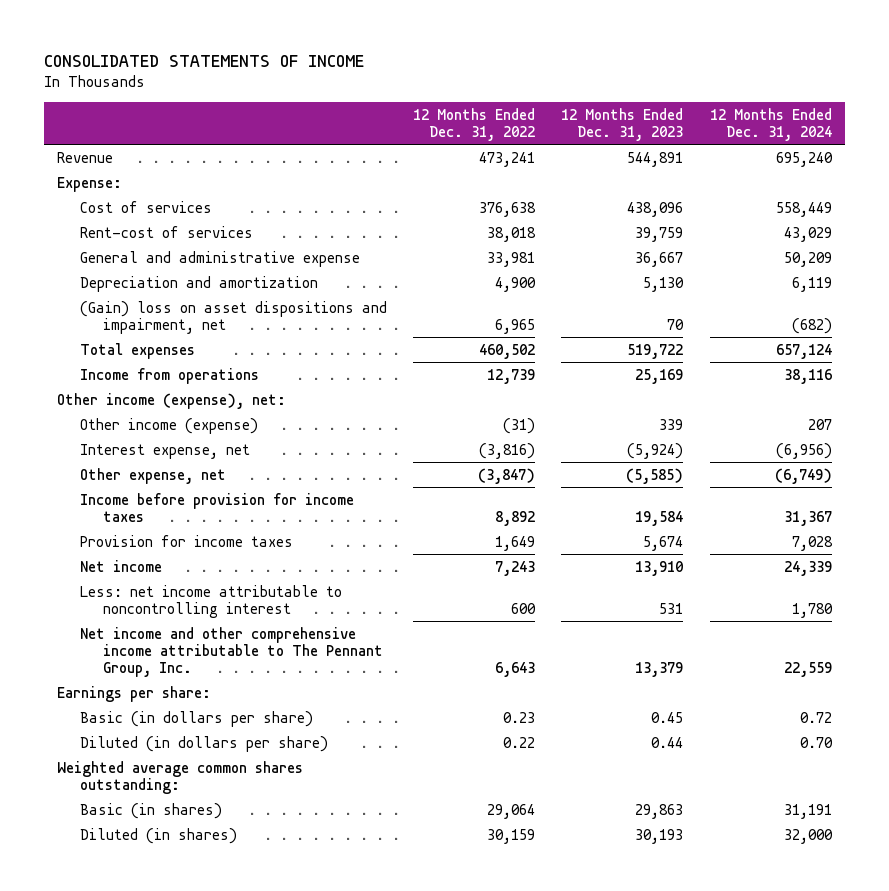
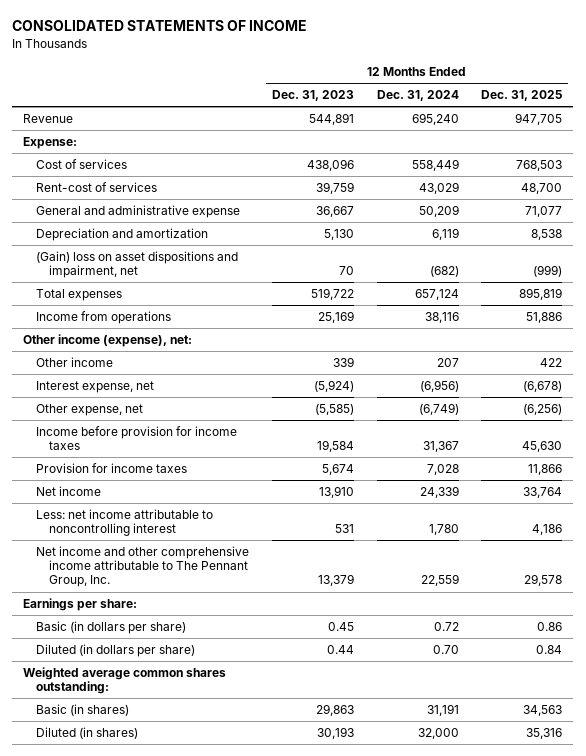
- | 12 Months Ended Dec. 31, 2022 | 12 Months Ended Dec. 31, 2023 | 12 Months Ended Dec. 31, 2024
+ | 12 Months Ended Dec. 31, 2023 | 12 Months Ended Dec. 31, 2024 | 12 Months Ended Dec. 31, 2025
- Other income (expense) | (31) | 339 | 207
+ Other income | 339 | 207 | 422

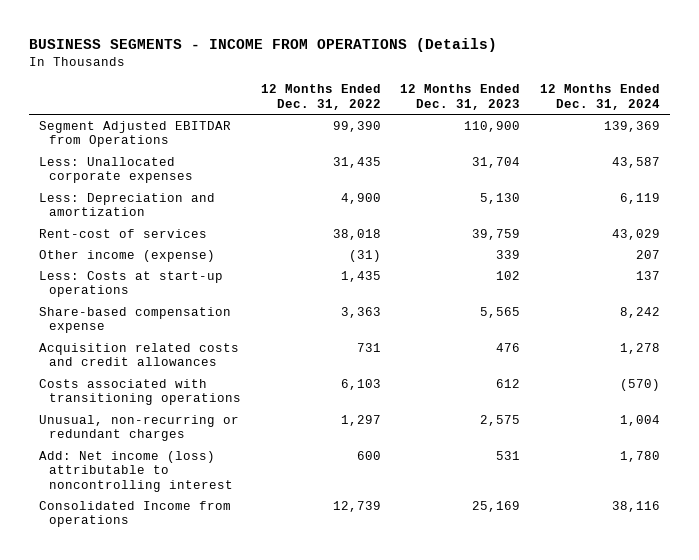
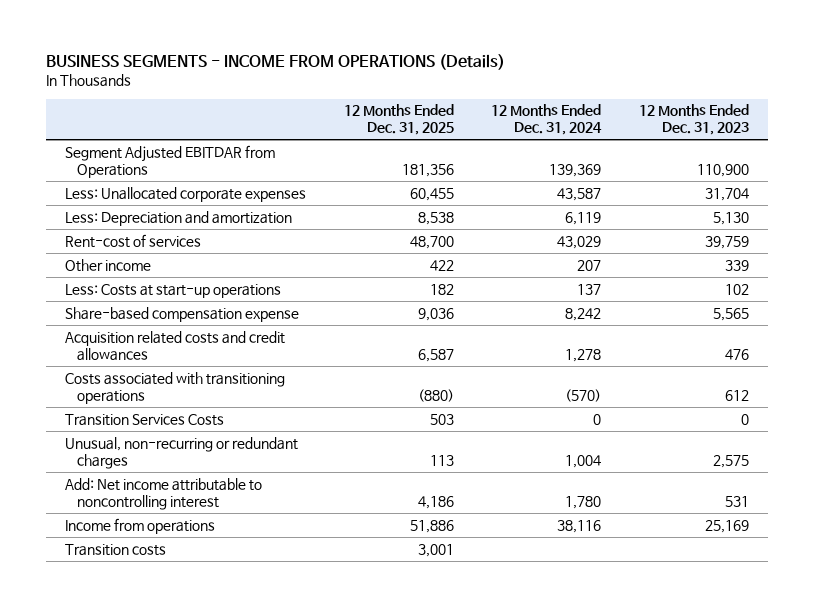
- | 12 Months Ended Dec. 31, 2022 | 12 Months Ended Dec. 31, 2023 | 12 Months Ended Dec. 31, 2024
+ | 12 Months Ended Dec. 31, 2025 | 12 Months Ended Dec. 31, 2024 | 12 Months Ended Dec. 31, 2023
- Other income (expense) | (31) | 339 | 207
+ Other income | 422 | 207 | 339
+ Transition Services Costs | 503 | 0 | 0
- Add: Net income (loss) attributable to noncontrolling interest | 600 | 531 | 1,780
- Consolidated Income from operations | 12,739 | 25,169 | 38,116
+ Add: Net income attributable to noncontrolling interest | 4,186 | 1,780 | 531
+ Income from operations | 51,886 | 38,116 | 25,169
+ Transition costs | 3,001 | |

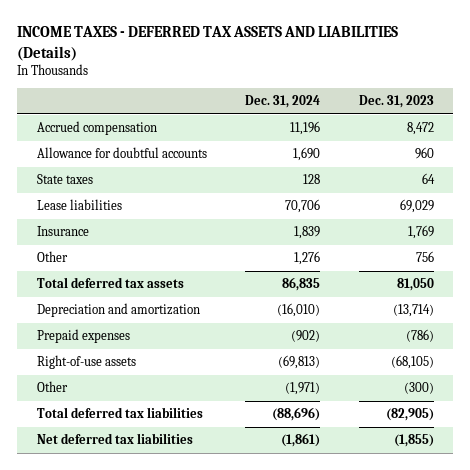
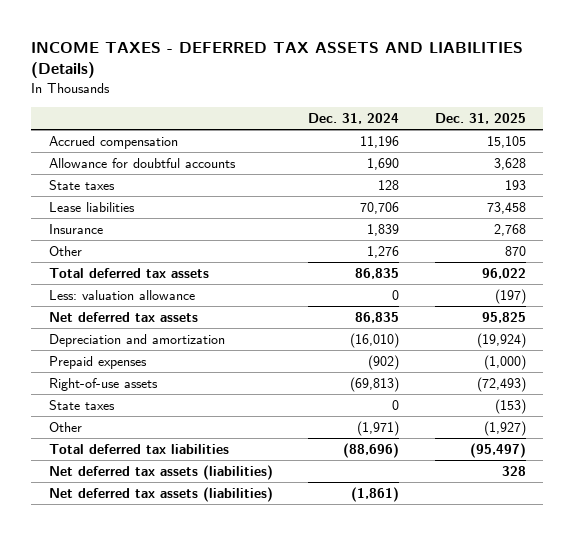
- | Dec. 31, 2024 | Dec. 31, 2023
+ | Dec. 31, 2024 | Dec. 31, 2025
+ Less: valuation allowance | 0 | (197)
+ Net deferred tax assets | 86,835 | 95,825
+ State taxes | 0 | (153)
- Net deferred tax liabilities | (1,861) | (1,855)
+ Net deferred tax assets (liabilities) | | 328
+ Net deferred tax assets (liabilities) | (1,861) |

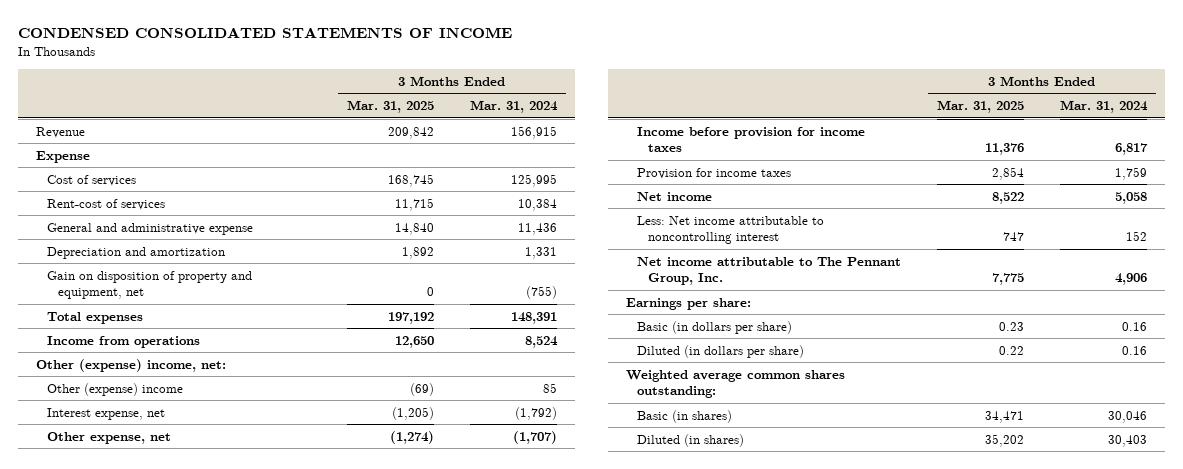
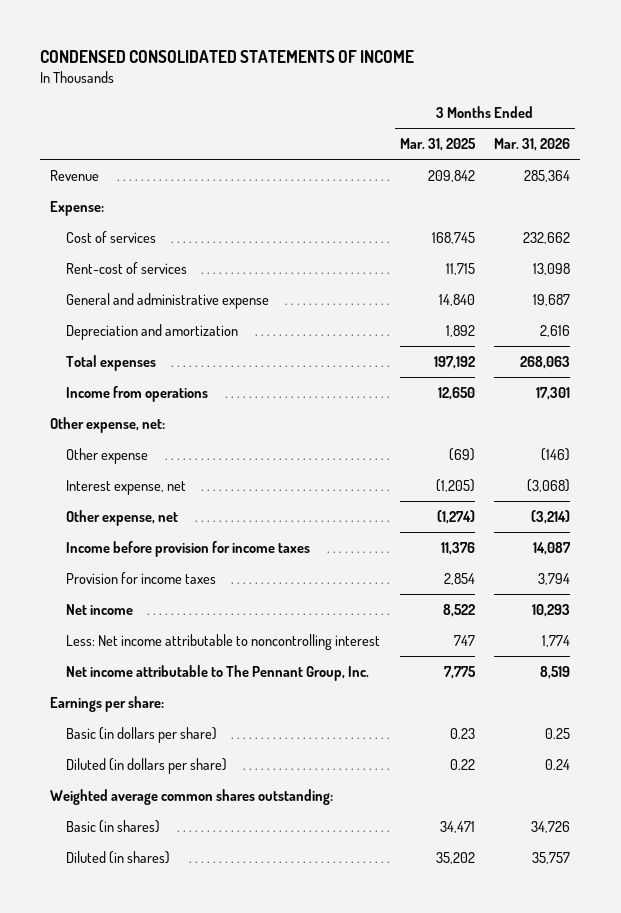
- | 3 Months Ended Mar. 31, 2025 | 3 Months Ended Mar. 31, 2024
+ | 3 Months Ended Mar. 31, 2025 | 3 Months Ended Mar. 31, 2026
- Expense
+ Expense:
- Gain on disposition of property and equipment, net | 0 | (755)
- Other (expense) income, net:
- Other (expense) income | (69) | 85
+ Other expense, net:
+ Other expense | (69) | (146)

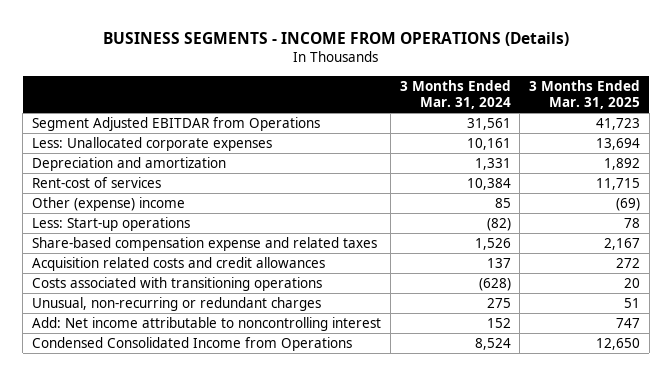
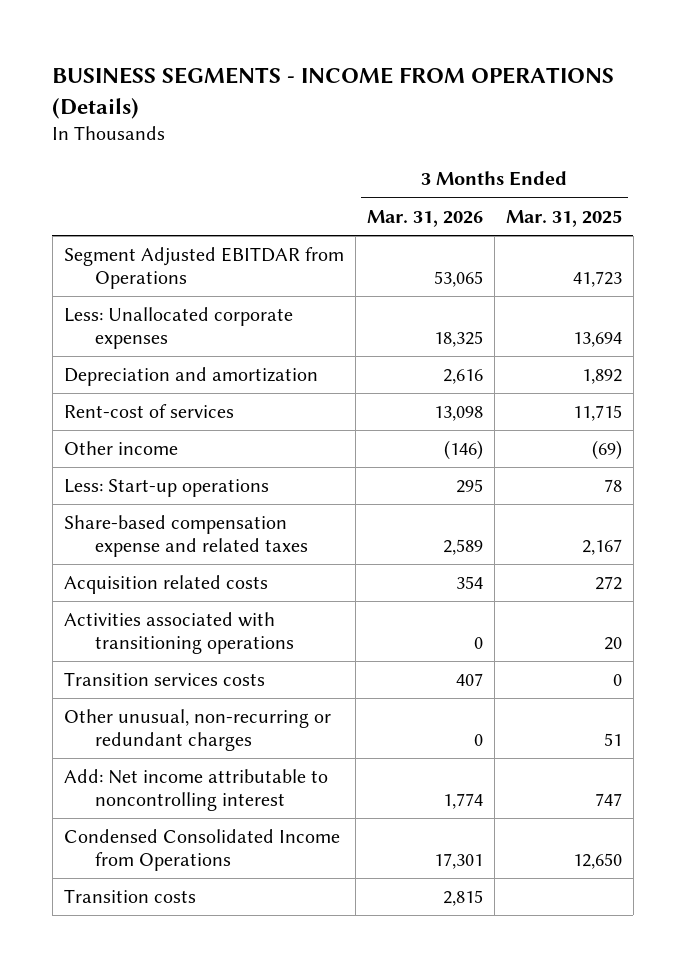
- | 3 Months Ended Mar. 31, 2024 | 3 Months Ended Mar. 31, 2025
+ | 3 Months Ended Mar. 31, 2026 | 3 Months Ended Mar. 31, 2025
- Other (expense) income | 85 | (69)
+ Other income | (146) | (69)
- Acquisition related costs and credit allowances | 137 | 272
- Costs associated with transitioning operations | (628) | 20
- Unusual, non-recurring or redundant charges | 275 | 51
+ Acquisition related costs | 354 | 272
+ Activities associated with transitioning operations | 0 | 20
+ Transition services costs | 407 | 0
+ Other unusual, non-recurring or redundant charges | 0 | 51
+ Transition costs | 2,815 |

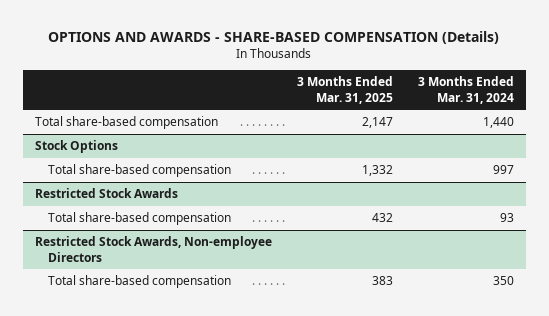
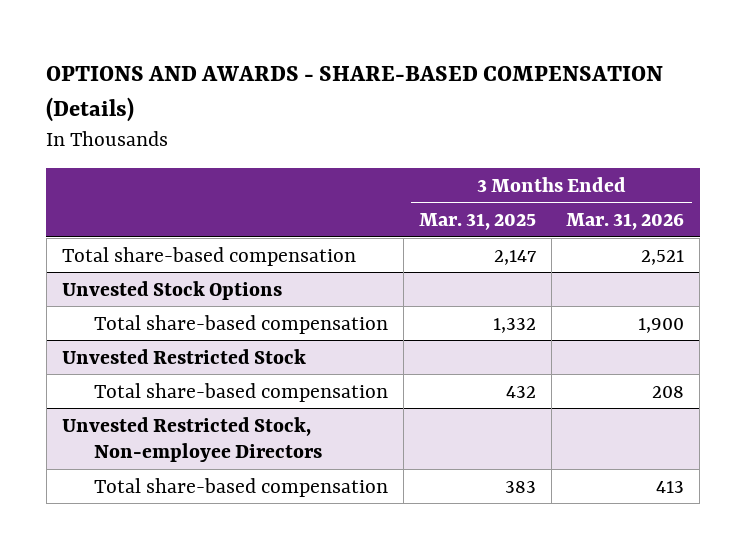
- | 3 Months Ended Mar. 31, 2025 | 3 Months Ended Mar. 31, 2024
+ | 3 Months Ended Mar. 31, 2025 | 3 Months Ended Mar. 31, 2026
- Stock Options
+ Unvested Stock Options
- Restricted Stock Awards
+ Unvested Restricted Stock
- Restricted Stock Awards, Non-employee Directors
+ Unvested Restricted Stock, Non-employee Directors

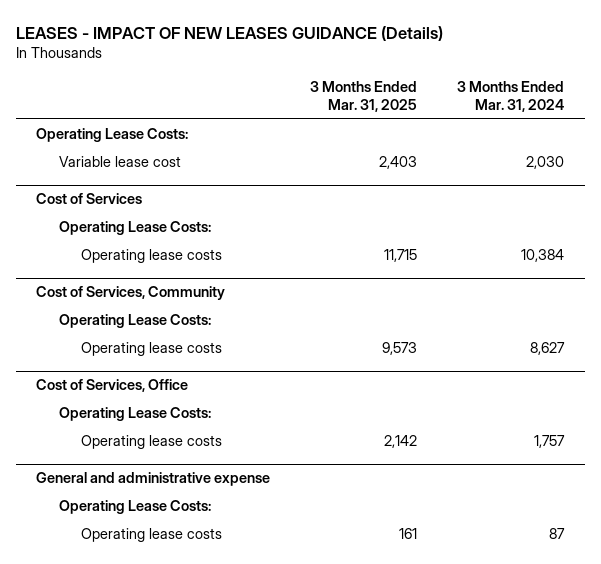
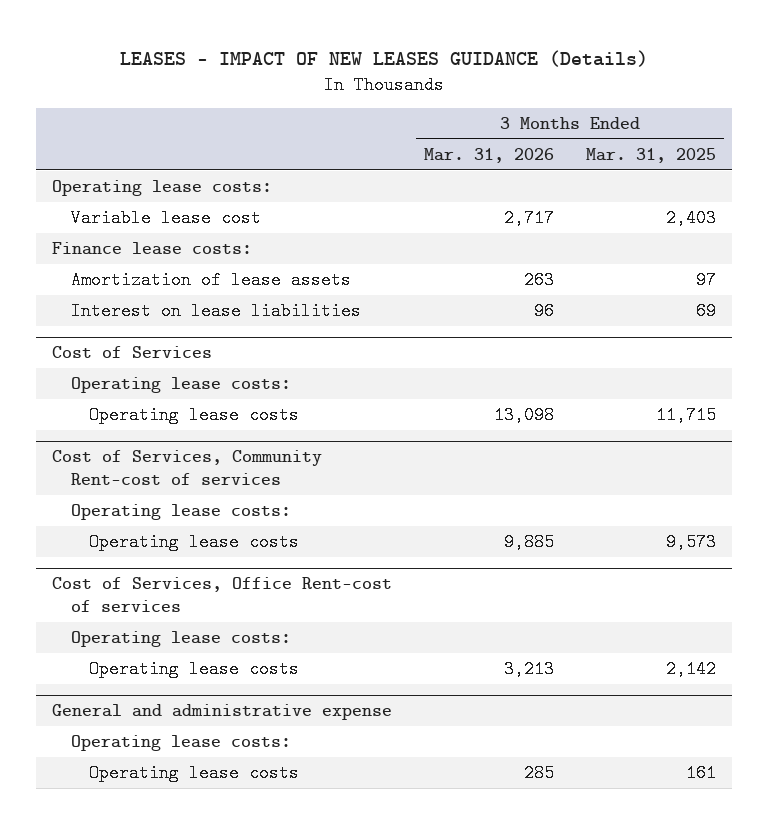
- | 3 Months Ended Mar. 31, 2025 | 3 Months Ended Mar. 31, 2024
+ | 3 Months Ended Mar. 31, 2026 | 3 Months Ended Mar. 31, 2025
- Operating Lease Costs:
+ Operating lease costs:
+ Finance lease costs:
+ Amortization of lease assets | 263 | 97
+ Interest on lease liabilities | 96 | 69
@ Cost of Services
- Operating Lease Costs:
+ Operating lease costs:
- Cost of Services, Community
- Operating Lease Costs:
+ Cost of Services, Community Rent-cost of services
+ Operating lease costs:
- Cost of Services, Office
- Operating Lease Costs:
+ Cost of Services, Office Rent-cost of services
+ Operating lease costs:
@ General and administrative expense
- Operating Lease Costs:
+ Operating lease costs:

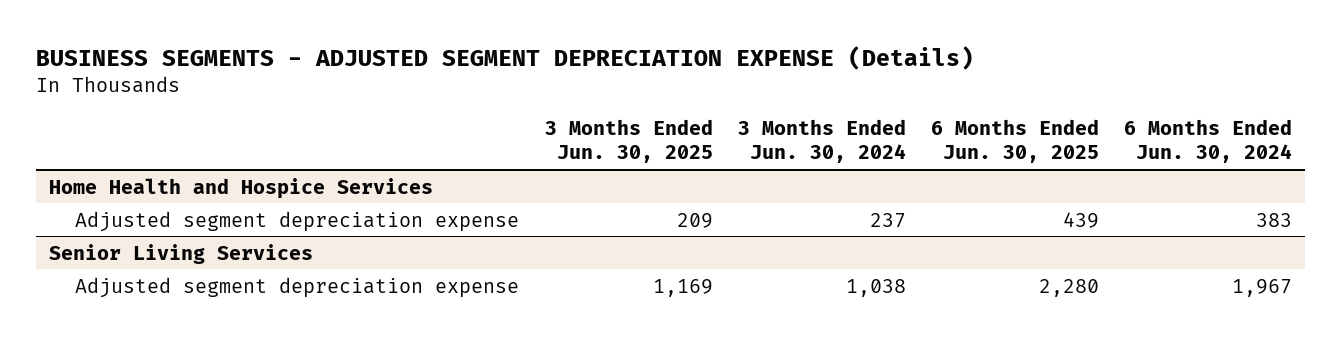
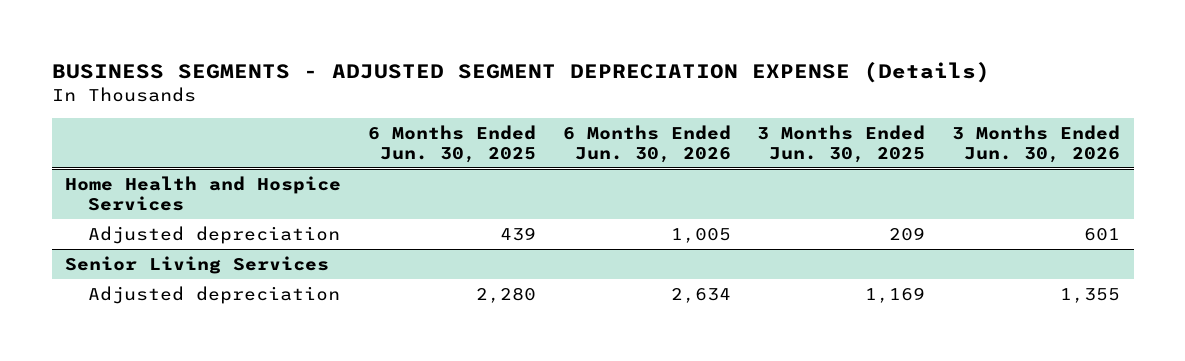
- | 3 Months Ended Jun. 30, 2025 | 3 Months Ended Jun. 30, 2024 | 6 Months Ended Jun. 30, 2025 | 6 Months Ended Jun. 30, 2024
+ | 6 Months Ended Jun. 30, 2025 | 6 Months Ended Jun. 30, 2026 | 3 Months Ended Jun. 30, 2025 | 3 Months Ended Jun. 30, 2026
@ Home Health and Hospice Services
- Adjusted segment depreciation expense | 209 | 237 | 439 | 383
+ Adjusted depreciation | 439 | 1,005 | 209 | 601
@ Senior Living Services
- Adjusted segment depreciation expense | 1,169 | 1,038 | 2,280 | 1,967
+ Adjusted depreciation | 2,280 | 2,634 | 1,169 | 1,355

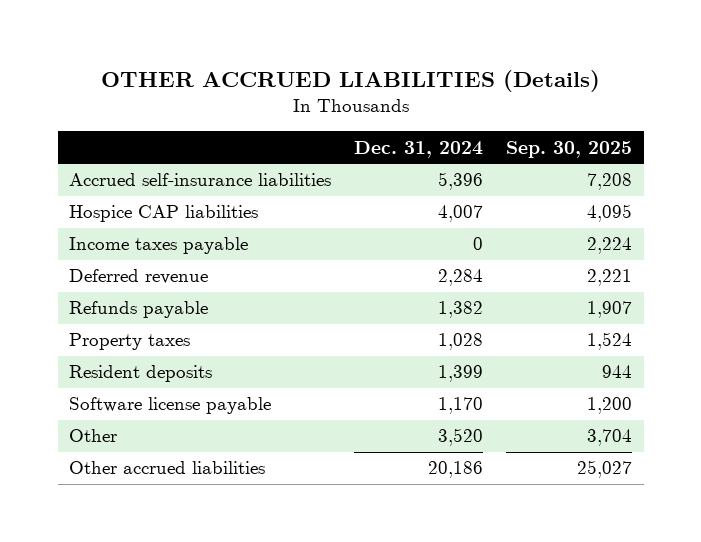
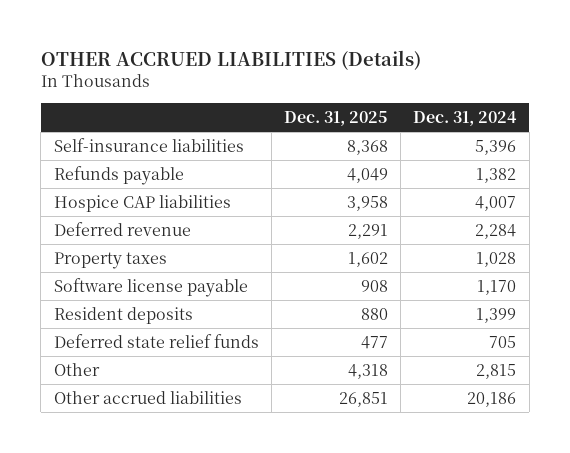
- | Dec. 31, 2024 | Sep. 30, 2025
+ | Dec. 31, 2025 | Dec. 31, 2024
- Accrued self-insurance liabilities | 5,396 | 7,208
+ Self-insurance liabilities | 8,368 | 5,396
moved up: Refunds payable | 4,049 | 1,382
- Income taxes payable | 0 | 2,224
- Other | 3,520 | 3,704
moved down: Resident deposits | 880 | 1,399
+ Deferred state relief funds | 477 | 705
+ Other | 4,318 | 2,815

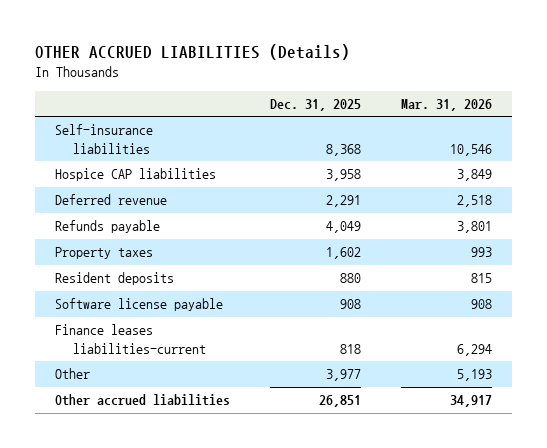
- | Dec. 31, 2025 | Dec. 31, 2024
+ | Dec. 31, 2025 | Mar. 31, 2026
moved down: Refunds payable | 4,049 | 3,801
- Deferred state relief funds | 477 | 705
- Other | 4,318 | 2,815
moved down: Software license payable | 908 | 908
+ Finance leases liabilities-current | 818 | 6,294
+ Other | 3,977 | 5,193

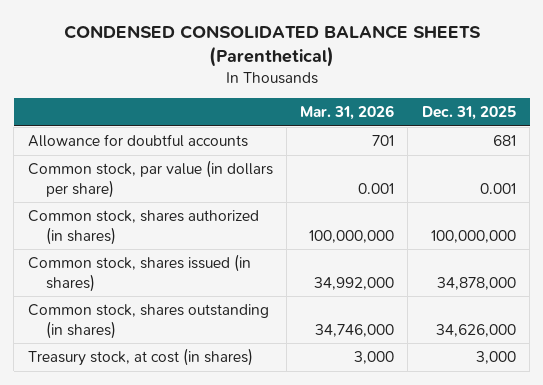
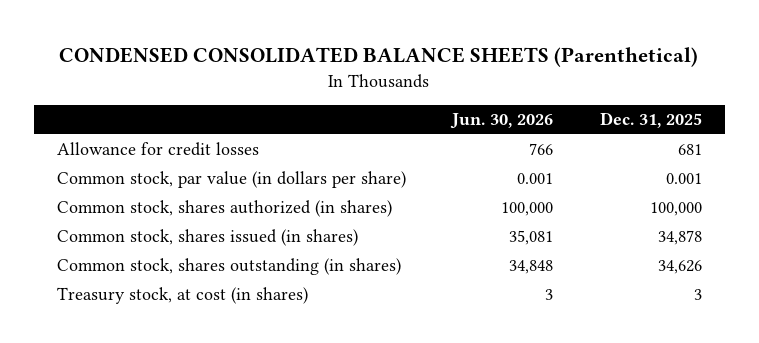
- | Mar. 31, 2026 | Dec. 31, 2025
+ | Jun. 30, 2026 | Dec. 31, 2025
- Allowance for doubtful accounts | 701 | 681
+ Allowance for credit losses | 766 | 681
- Common stock, shares authorized (in shares) | 100,000,000 | 100,000,000
- Common stock, shares issued (in shares) | 34,992,000 | 34,878,000
- Common stock, shares outstanding (in shares) | 34,746,000 | 34,626,000
- Treasury stock, at cost (in shares) | 3,000 | 3,000
+ Common stock, shares authorized (in shares) | 100,000 | 100,000
+ Common stock, shares issued (in shares) | 35,081 | 34,878
+ Common stock, shares outstanding (in shares) | 34,848 | 34,626
+ Treasury stock, at cost (in shares) | 3 | 3

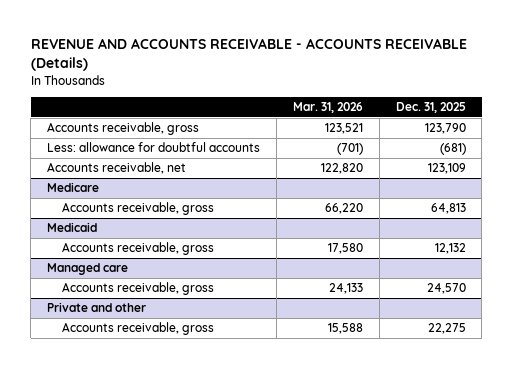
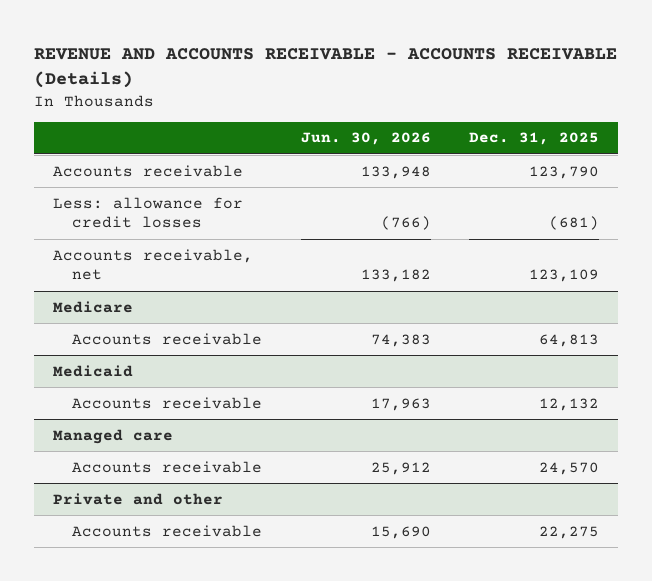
- | Mar. 31, 2026 | Dec. 31, 2025
+ | Jun. 30, 2026 | Dec. 31, 2025
- Accounts receivable, gross | 123,521 | 123,790
- Less: allowance for doubtful accounts | (701) | (681)
+ Accounts receivable | 133,948 | 123,790
+ Less: allowance for credit losses | (766) | (681)
@ Medicare
- Accounts receivable, gross | 66,220 | 64,813
+ Accounts receivable | 74,383 | 64,813
@ Medicaid
- Accounts receivable, gross | 17,580 | 12,132
+ Accounts receivable | 17,963 | 12,132
@ Managed care
- Accounts receivable, gross | 24,133 | 24,570
+ Accounts receivable | 25,912 | 24,570
@ Private and other
- Accounts receivable, gross | 15,588 | 22,275
+ Accounts receivable | 15,690 | 22,275

